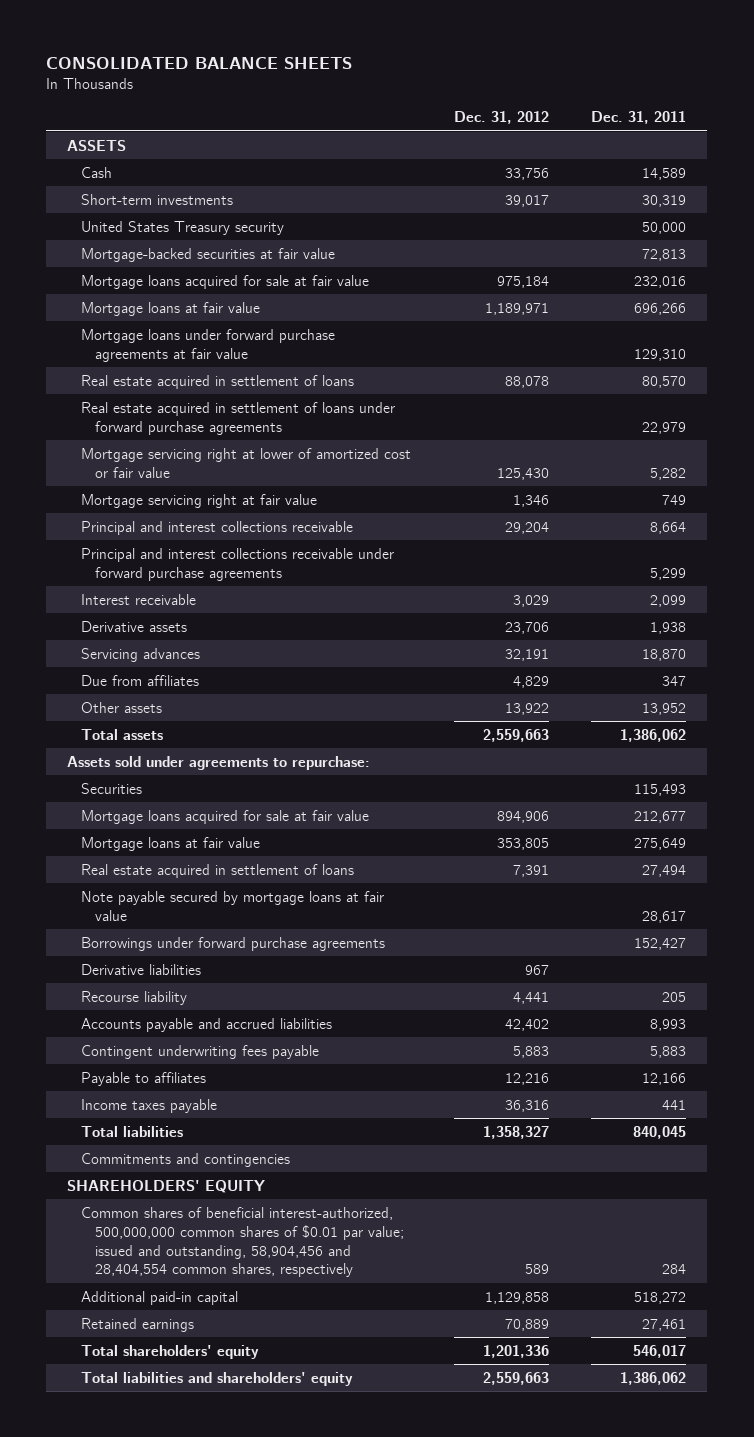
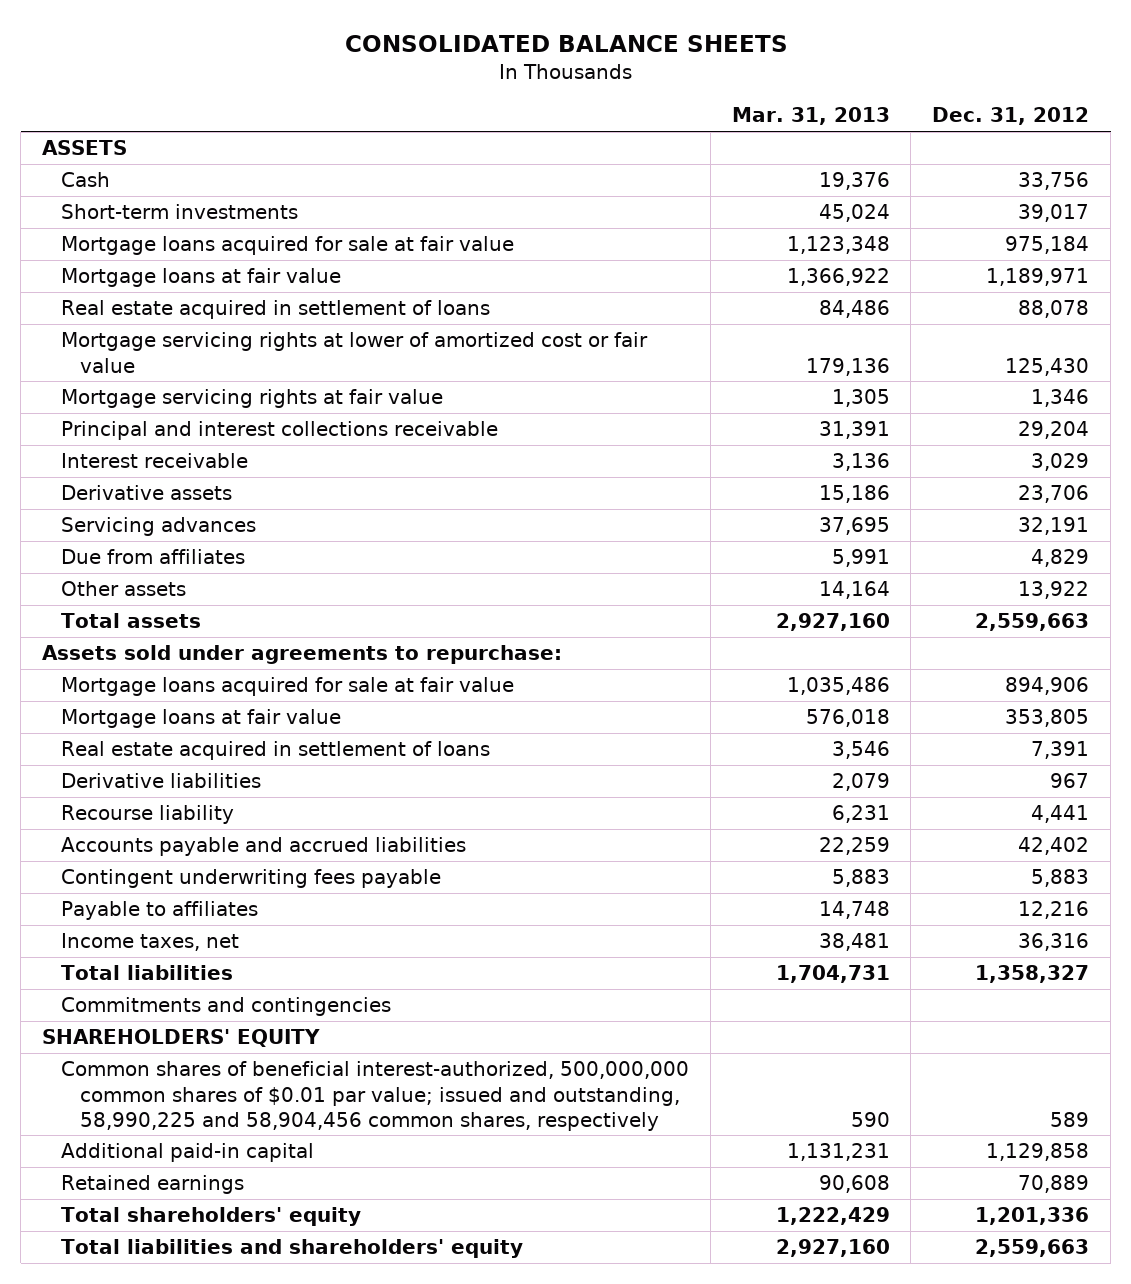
- | Dec. 31, 2012 | Dec. 31, 2011
+ | Mar. 31, 2013 | Dec. 31, 2012
- United States Treasury security | | 50,000
- Mortgage-backed securities at fair value | | 72,813
- Mortgage loans under forward purchase agreements at fair value | | 129,310
- Real estate acquired in settlement of loans under forward purchase agreements | | 22,979
- Mortgage servicing right at lower of amortized cost or fair value | 125,430 | 5,282
- Mortgage servicing right at fair value | 1,346 | 749
+ Mortgage servicing rights at lower of amortized cost or fair value | 179,136 | 125,430
+ Mortgage servicing rights at fair value | 1,305 | 1,346
- Principal and interest collections receivable under forward purchase agreements | | 5,299
- Securities | | 115,493
- Note payable secured by mortgage loans at fair value | | 28,617
- Borrowings under forward purchase agreements | | 152,427
- Income taxes payable | 36,316 | 441
+ Income taxes, net | 38,481 | 36,316
- Common shares of beneficial interest-authorized, 500,000,000 common shares of $0.01 par value; issued and outstanding, 58,904,456 and 28,404,554 common shares, respectively | 589 | 284
+ Common shares of beneficial interest-authorized, 500,000,000 common shares of $0.01 par value; issued and outstanding, 58,990,225 and 58,904,456 common shares, respectively | 590 | 589

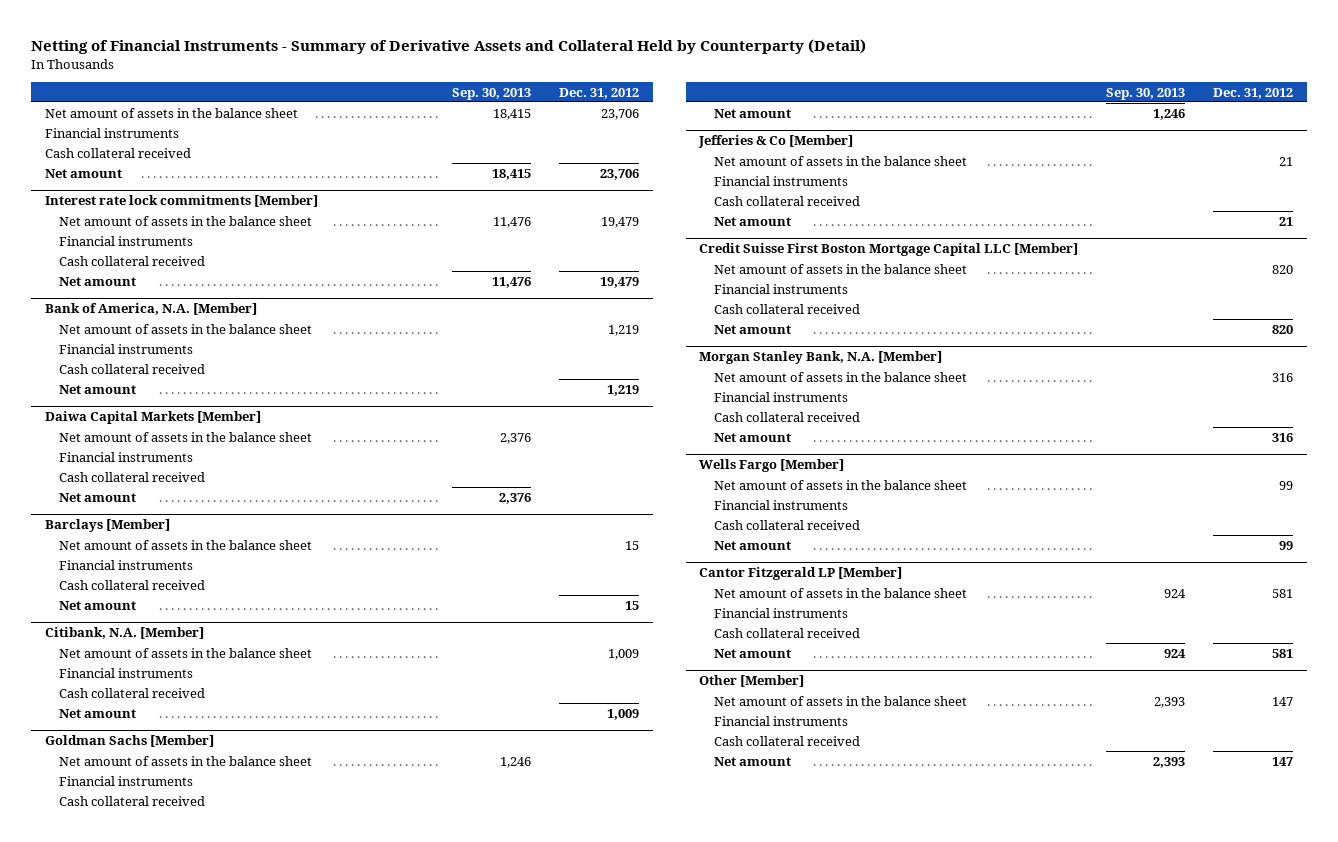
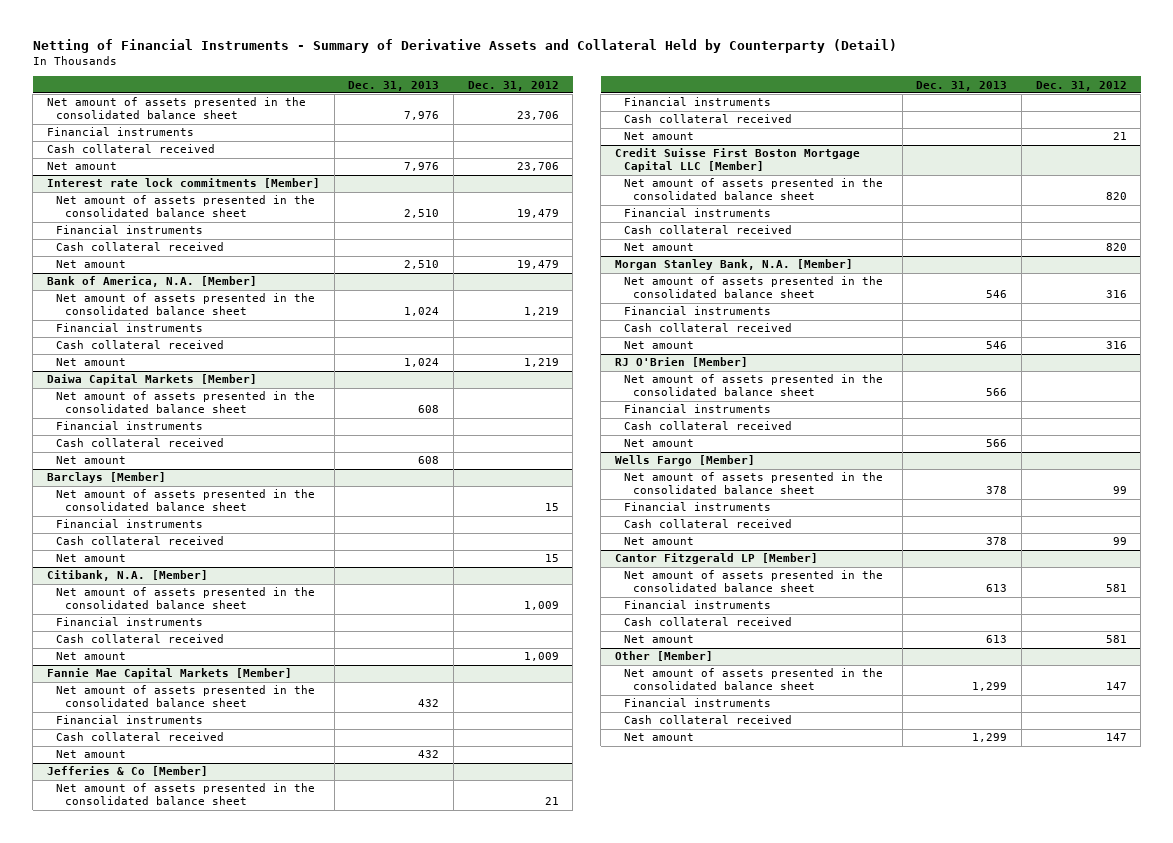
- | Sep. 30, 2013 | Dec. 31, 2012
+ | Dec. 31, 2013 | Dec. 31, 2012
- Net amount of assets in the balance sheet | 18,415 | 23,706
+ Net amount of assets presented in the consolidated balance sheet | 7,976 | 23,706
@ Interest rate lock commitments [Member]
- Net amount of assets in the balance sheet | 11,476 | 19,479
+ Net amount of assets presented in the consolidated balance sheet | 2,510 | 19,479
@ Bank of America, N.A. [Member]
- Net amount of assets in the balance sheet | | 1,219
+ Net amount of assets presented in the consolidated balance sheet | 1,024 | 1,219
@ Daiwa Capital Markets [Member]
- Net amount of assets in the balance sheet | 2,376 |
+ Net amount of assets presented in the consolidated balance sheet | 608 |
@ Barclays [Member]
- Net amount of assets in the balance sheet | | 15
+ Net amount of assets presented in the consolidated balance sheet | | 15
@ Citibank, N.A. [Member]
- Net amount of assets in the balance sheet | | 1,009
+ Net amount of assets presented in the consolidated balance sheet | | 1,009
- Goldman Sachs [Member]
- Net amount of assets in the balance sheet | 1,246 |
+ Fannie Mae Capital Markets [Member]
+ Net amount of assets presented in the consolidated balance sheet | 432 |
@ Jefferies & Co [Member]
- Net amount of assets in the balance sheet | | 21
+ Net amount of assets presented in the consolidated balance sheet | | 21
@ Credit Suisse First Boston Mortgage Capital LLC [Member]
- Net amount of assets in the balance sheet | | 820
+ Net amount of assets presented in the consolidated balance sheet | | 820
@ Morgan Stanley Bank, N.A. [Member]
- Net amount of assets in the balance sheet | | 316
+ Net amount of assets presented in the consolidated balance sheet | 546 | 316
+ RJ O'Brien [Member]
+ Net amount of assets presented in the consolidated balance sheet | 566 |
+ Financial instruments
+ Cash collateral received
+ Net amount | 566 |
@ Wells Fargo [Member]
- Net amount of assets in the balance sheet | | 99
+ Net amount of assets presented in the consolidated balance sheet | 378 | 99
@ Cantor Fitzgerald LP [Member]
- Net amount of assets in the balance sheet | 924 | 581
+ Net amount of assets presented in the consolidated balance sheet | 613 | 581
@ Other [Member]
- Net amount of assets in the balance sheet | 2,393 | 147
+ Net amount of assets presented in the consolidated balance sheet | 1,299 | 147

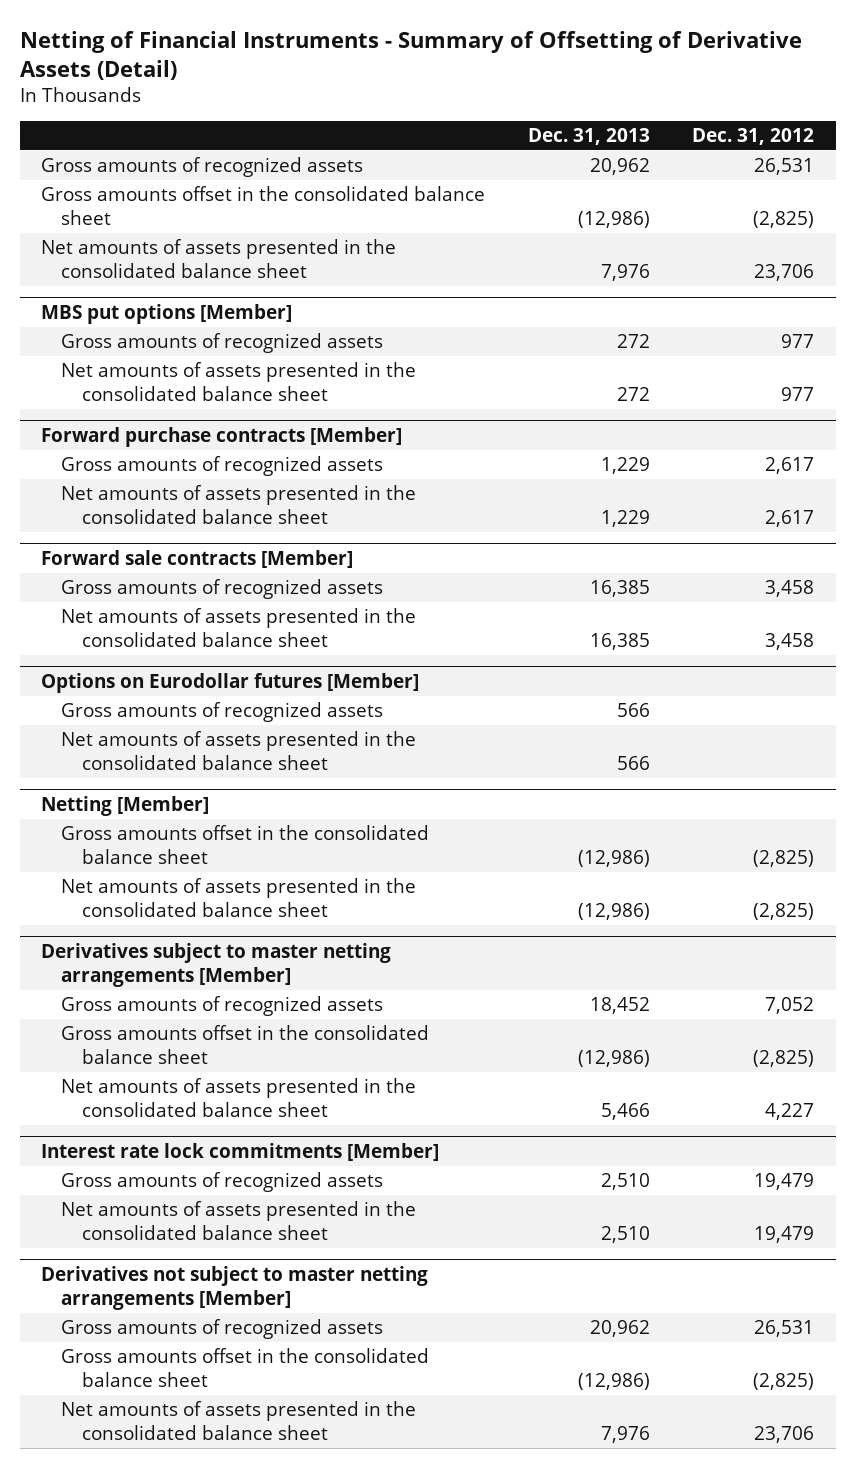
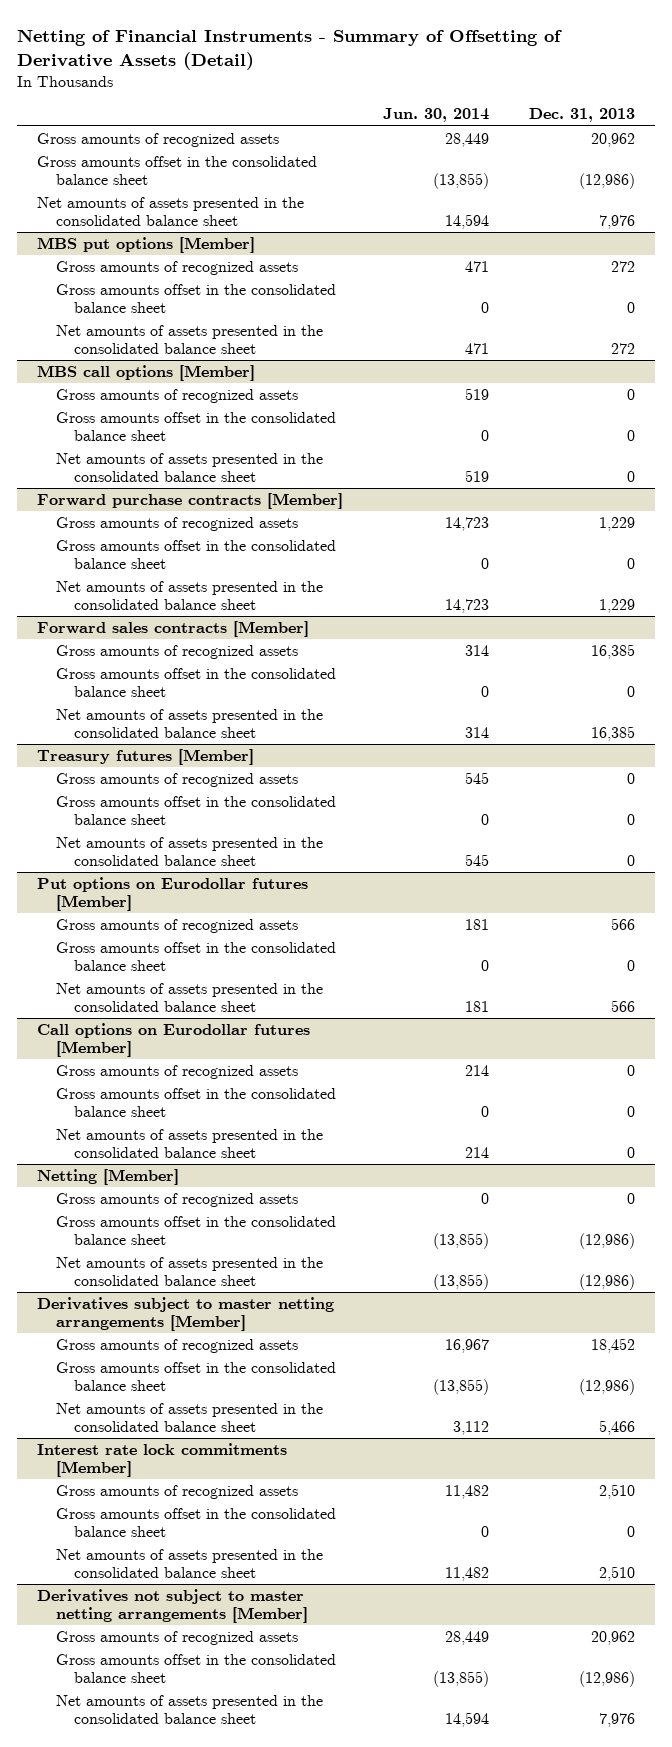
- | Dec. 31, 2013 | Dec. 31, 2012
+ | Jun. 30, 2014 | Dec. 31, 2013
@ MBS put options [Member]
+ Gross amounts offset in the consolidated balance sheet | 0 | 0
+ MBS call options [Member]
+ Gross amounts of recognized assets | 519 | 0
+ Gross amounts offset in the consolidated balance sheet | 0 | 0
+ Net amounts of assets presented in the consolidated balance sheet | 519 | 0
@ Forward purchase contracts [Member]
+ Gross amounts offset in the consolidated balance sheet | 0 | 0
- Forward sale contracts [Member]
+ Forward sales contracts [Member]
+ Gross amounts offset in the consolidated balance sheet | 0 | 0
- Options on Eurodollar futures [Member]
+ Treasury futures [Member]
+ Gross amounts of recognized assets | 545 | 0
+ Gross amounts offset in the consolidated balance sheet | 0 | 0
+ Net amounts of assets presented in the consolidated balance sheet | 545 | 0
+ Put options on Eurodollar futures [Member]
+ Gross amounts offset in the consolidated balance sheet | 0 | 0
+ Call options on Eurodollar futures [Member]
+ Gross amounts of recognized assets | 214 | 0
+ Gross amounts offset in the consolidated balance sheet | 0 | 0
+ Net amounts of assets presented in the consolidated balance sheet | 214 | 0
@ Netting [Member]
+ Gross amounts of recognized assets | 0 | 0
@ Interest rate lock commitments [Member]
+ Gross amounts offset in the consolidated balance sheet | 0 | 0

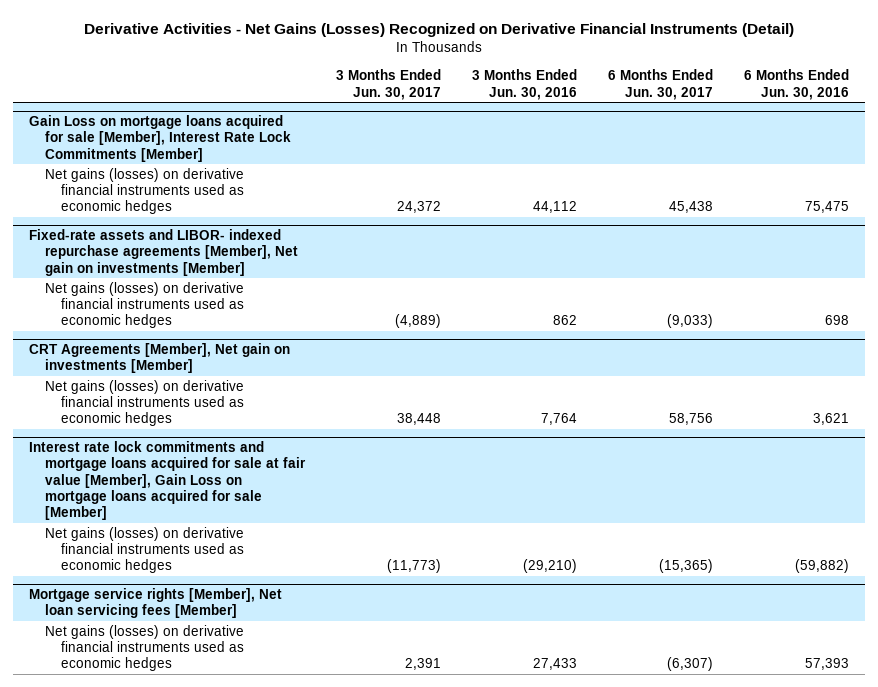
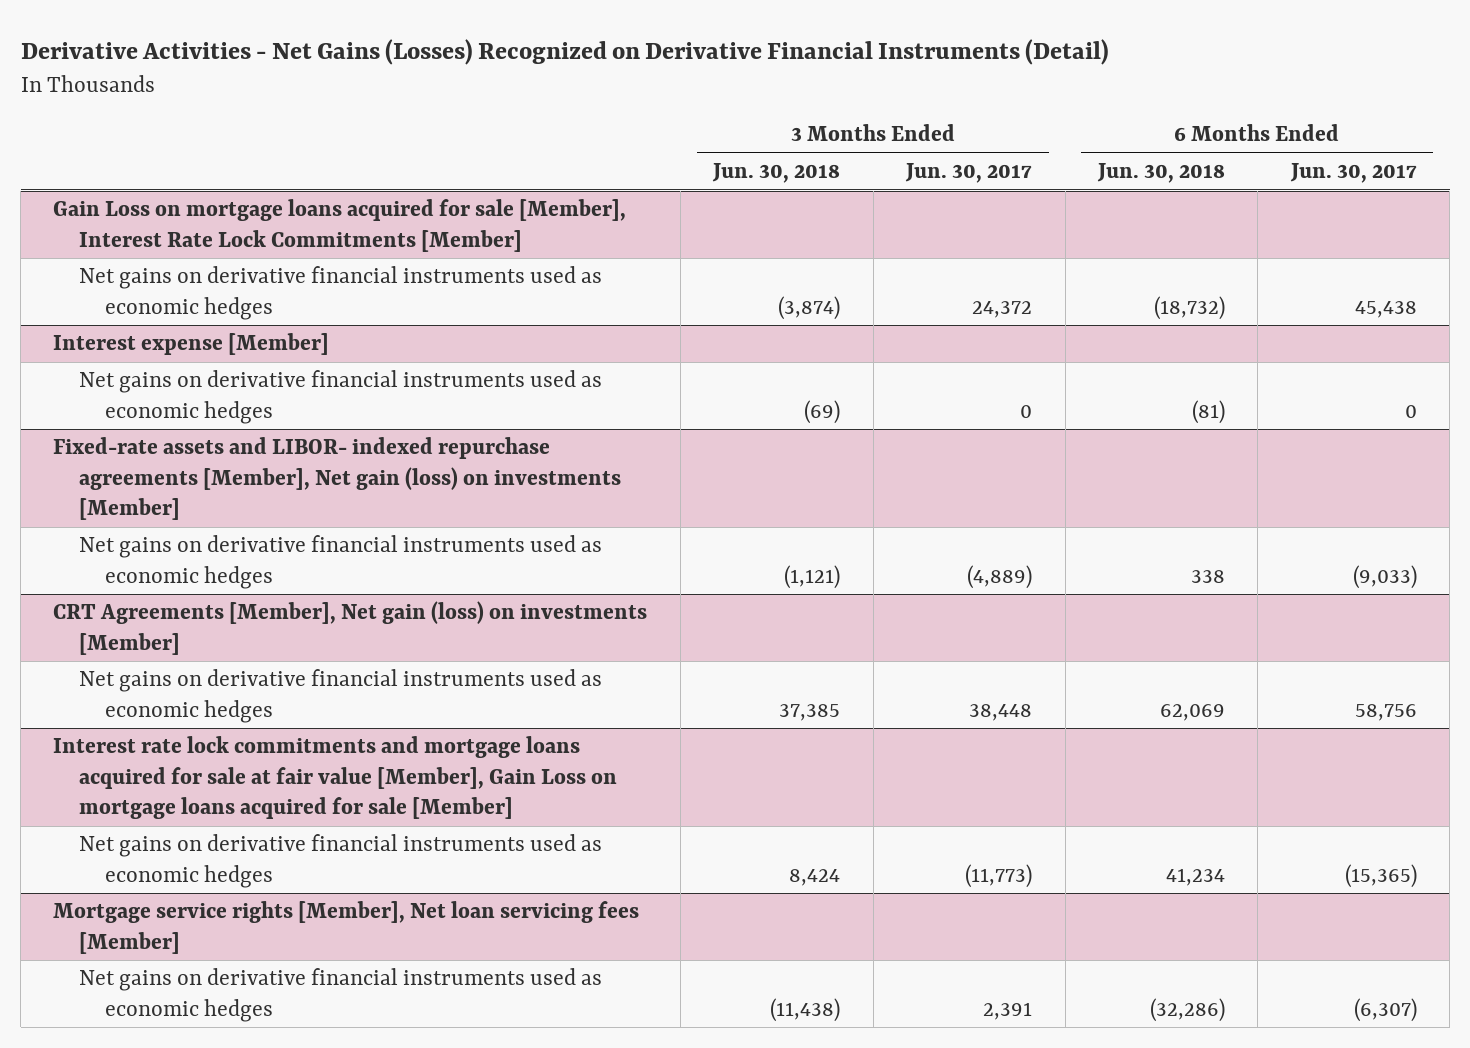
- | 3 Months Ended Jun. 30, 2017 | 3 Months Ended Jun. 30, 2016 | 6 Months Ended Jun. 30, 2017 | 6 Months Ended Jun. 30, 2016
+ | 3 Months Ended Jun. 30, 2018 | 3 Months Ended Jun. 30, 2017 | 6 Months Ended Jun. 30, 2018 | 6 Months Ended Jun. 30, 2017
@ Gain Loss on mortgage loans acquired for sale [Member], Interest Rate Lock Commitments [Member]
- Net gains (losses) on derivative financial instruments used as economic hedges | 24,372 | 44,112 | 45,438 | 75,475
- Fixed-rate assets and LIBOR- indexed repurchase agreements [Member], Net gain on investments [Member]
- Net gains (losses) on derivative financial instruments used as economic hedges | (4,889) | 862 | (9,033) | 698
- CRT Agreements [Member], Net gain on investments [Member]
- Net gains (losses) on derivative financial instruments used as economic hedges | 38,448 | 7,764 | 58,756 | 3,621
@ Gain Loss on mortgage loans acquired for sale [Member], Interest Rate Lock Commitments [Member]
+ Net gains on derivative financial instruments used as economic hedges | (3,874) | 24,372 | (18,732) | 45,438
+ Interest expense [Member]
+ Net gains on derivative financial instruments used as economic hedges | (69) | 0 | (81) | 0
+ Fixed-rate assets and LIBOR- indexed repurchase agreements [Member], Net gain (loss) on investments [Member]
+ Net gains on derivative financial instruments used as economic hedges | (1,121) | (4,889) | 338 | (9,033)
+ CRT Agreements [Member], Net gain (loss) on investments [Member]
+ Net gains on derivative financial instruments used as economic hedges | 37,385 | 38,448 | 62,069 | 58,756
@ Interest rate lock commitments and mortgage loans acquired for sale at fair value [Member], Gain Loss on mortgage loans acquired for sale [Member]
- Net gains (losses) on derivative financial instruments used as economic hedges | (11,773) | (29,210) | (15,365) | (59,882)
+ Net gains on derivative financial instruments used as economic hedges | 8,424 | (11,773) | 41,234 | (15,365)
@ Mortgage service rights [Member], Net loan servicing fees [Member]
- Net gains (losses) on derivative financial instruments used as economic hedges | 2,391 | 27,433 | (6,307) | 57,393
+ Net gains on derivative financial instruments used as economic hedges | (11,438) | 2,391 | (32,286) | (6,307)

